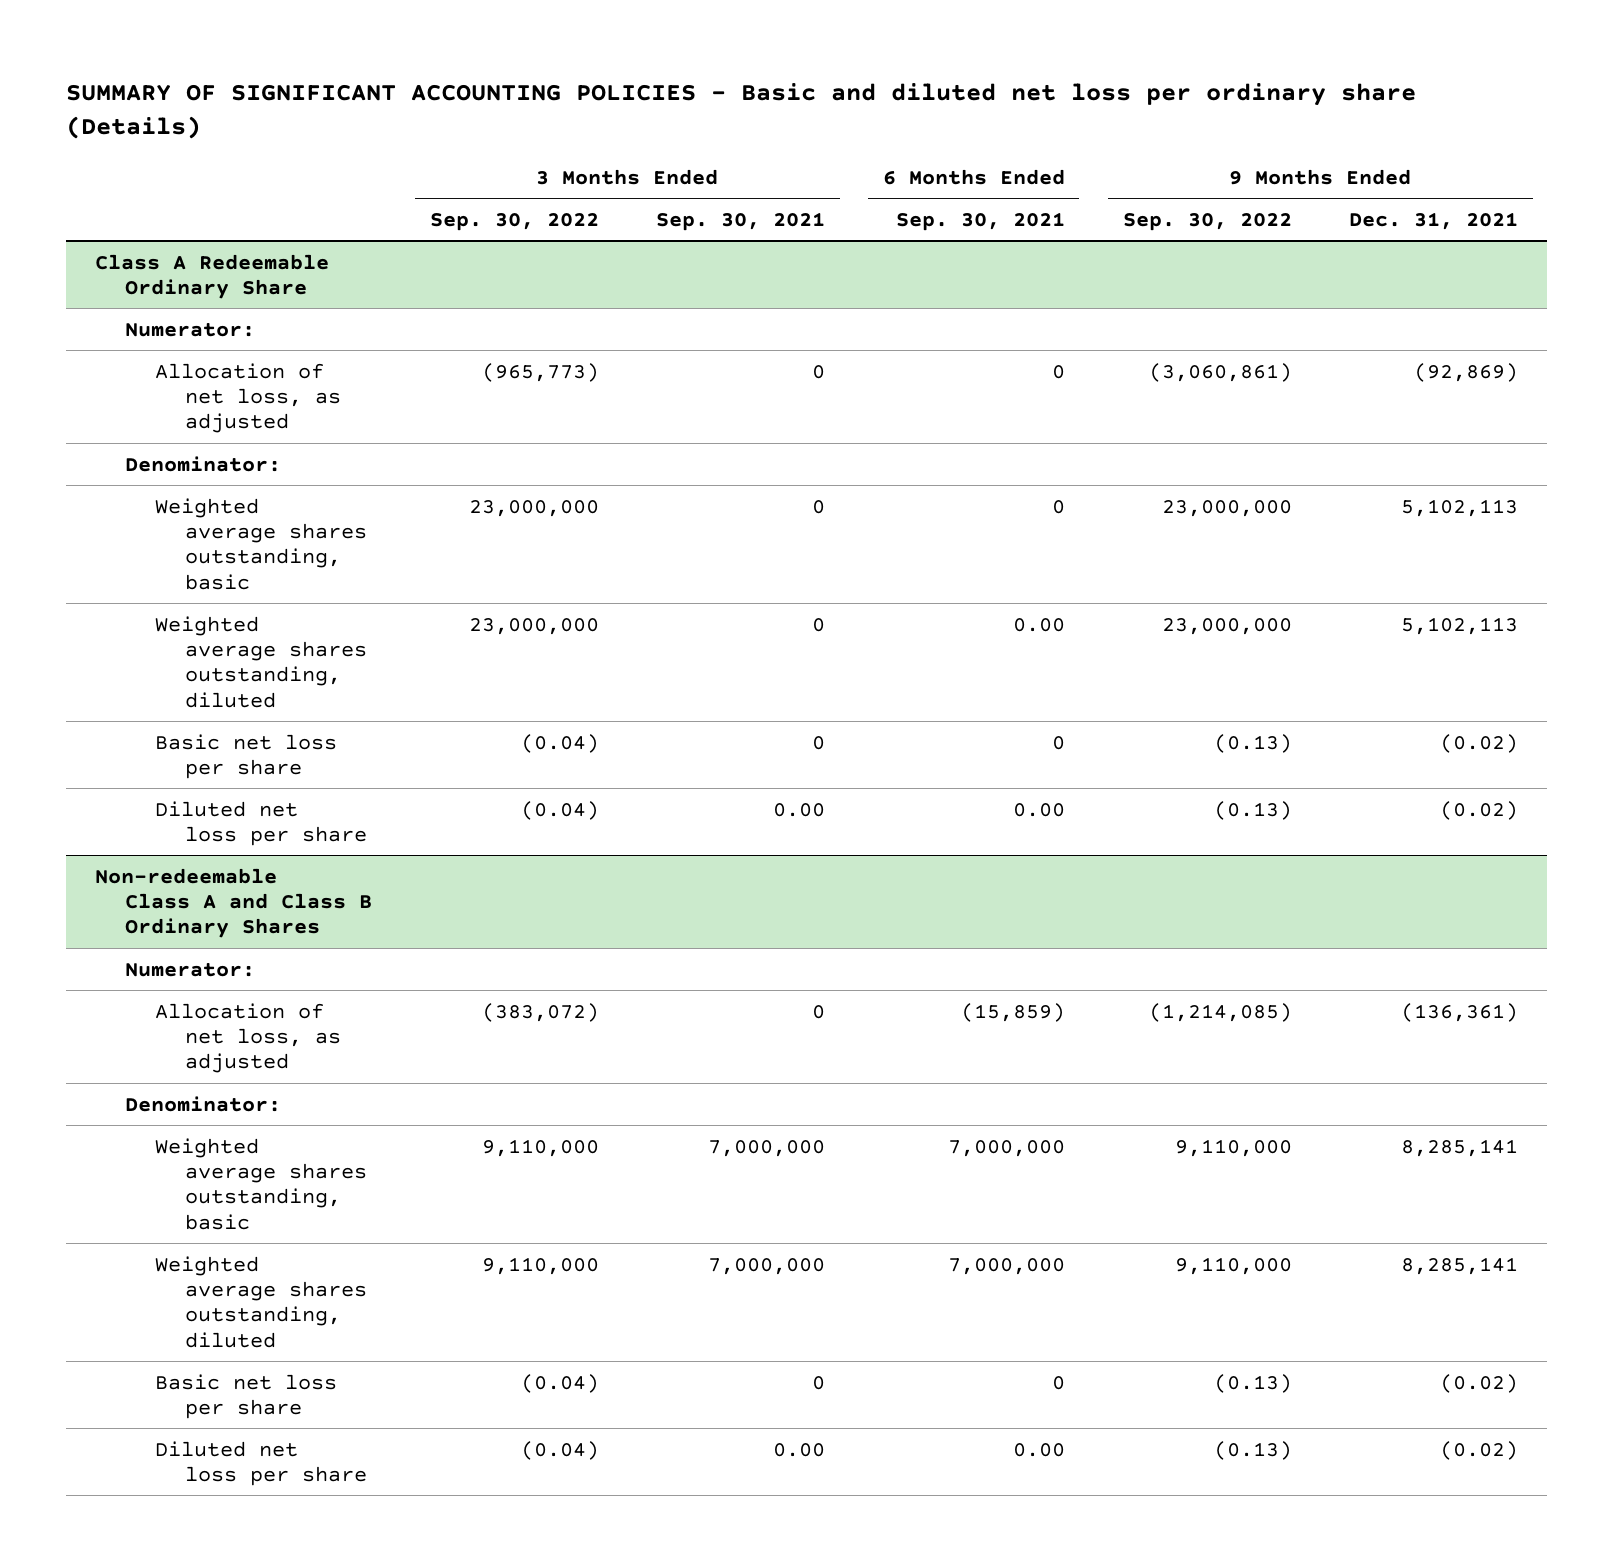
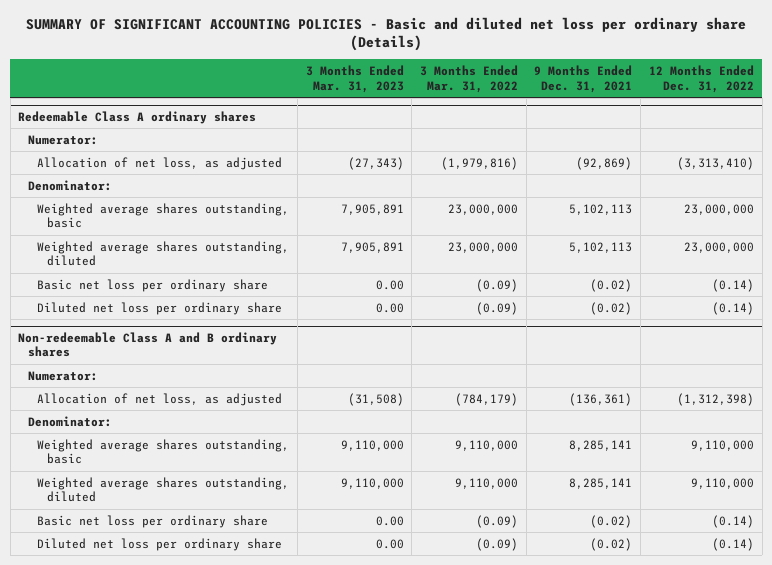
- | 3 Months Ended Sep. 30, 2022 | 3 Months Ended Sep. 30, 2021 | 6 Months Ended Sep. 30, 2021 | 9 Months Ended Sep. 30, 2022 | 9 Months Ended Dec. 31, 2021
+ | 3 Months Ended Mar. 31, 2023 | 3 Months Ended Mar. 31, 2022 | 9 Months Ended Dec. 31, 2021 | 12 Months Ended Dec. 31, 2022
- Class A Redeemable Ordinary Share
+ Redeemable Class A ordinary shares
- Basic net loss per share | (0.04) | 0 | 0 | (0.13) | (0.02)
- Diluted net loss per share | (0.04) | 0.00 | 0.00 | (0.13) | (0.02)
- Non-redeemable Class A and Class B Ordinary Shares
+ Basic net loss per ordinary share | 0.00 | (0.09) | (0.02) | (0.14)
+ Diluted net loss per ordinary share | 0.00 | (0.09) | (0.02) | (0.14)
+ Non-redeemable Class A and B ordinary shares
- Basic net loss per share | (0.04) | 0 | 0 | (0.13) | (0.02)
- Diluted net loss per share | (0.04) | 0.00 | 0.00 | (0.13) | (0.02)
+ Basic net loss per ordinary share | 0.00 | (0.09) | (0.02) | (0.14)
+ Diluted net loss per ordinary share | 0.00 | (0.09) | (0.02) | (0.14)

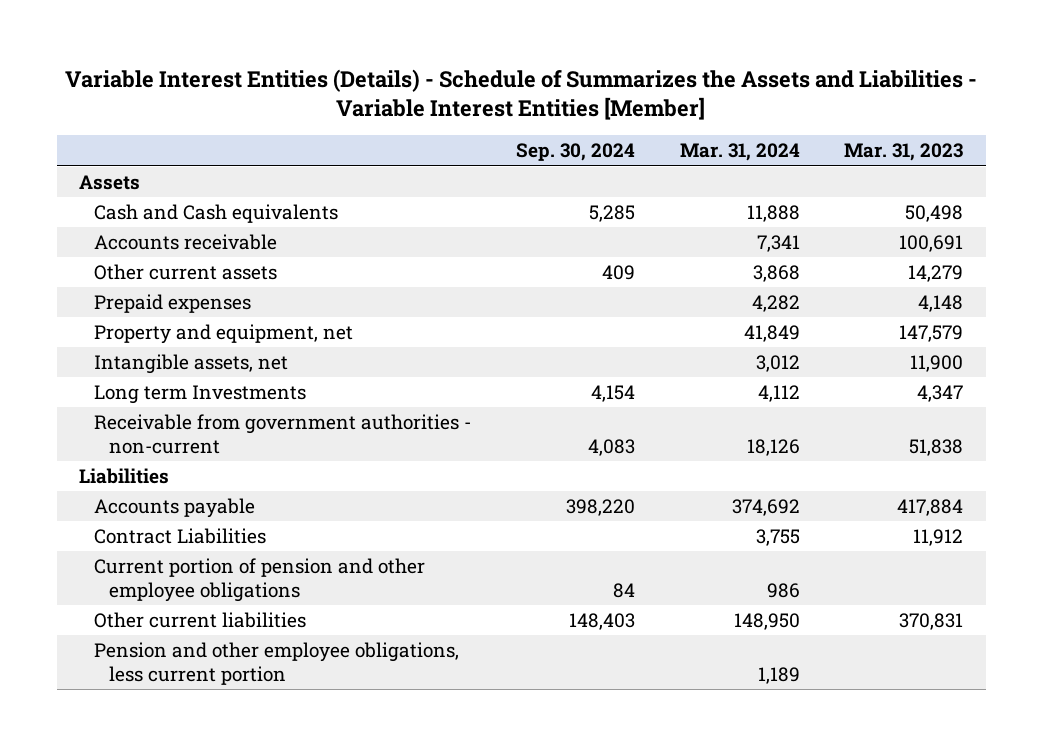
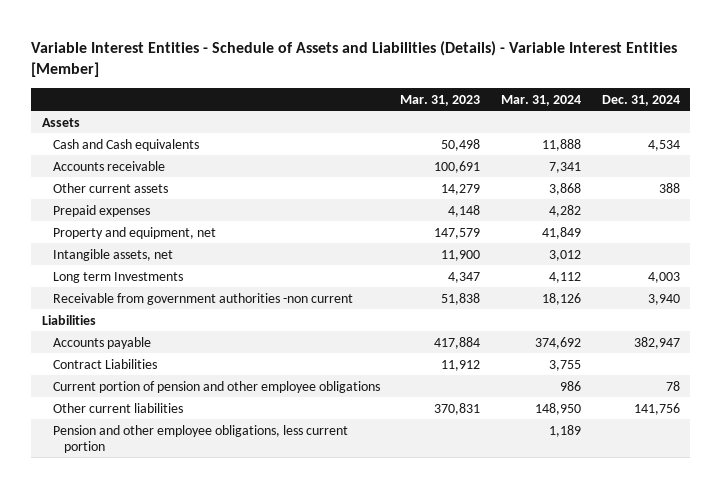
- Variable Interest Entities (Details) - Schedule of Summarizes the Assets and Liabilities - Variable Interest Entities [Member]
+ Variable Interest Entities - Schedule of Assets and Liabilities (Details) - Variable Interest Entities [Member]
- | Sep. 30, 2024 | Mar. 31, 2024 | Mar. 31, 2023
+ | Mar. 31, 2023 | Mar. 31, 2024 | Dec. 31, 2024
- Receivable from government authorities - non-current | 4,083 | 18,126 | 51,838
+ Receivable from government authorities -non current | 51,838 | 18,126 | 3,940

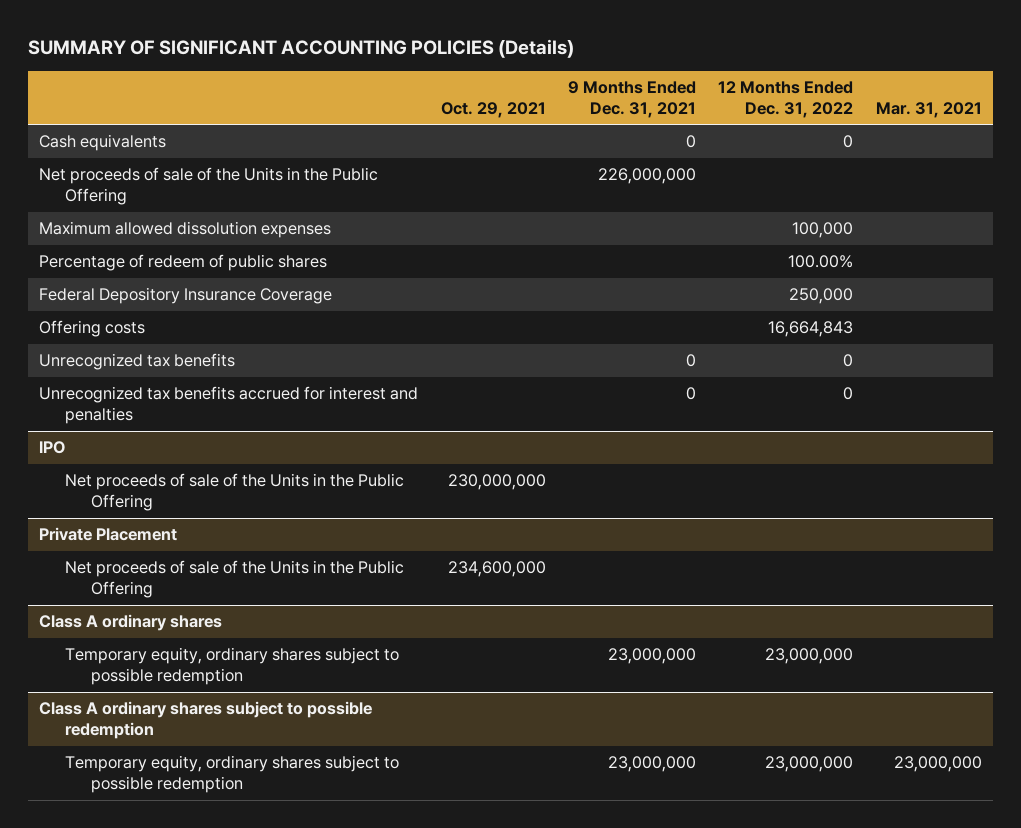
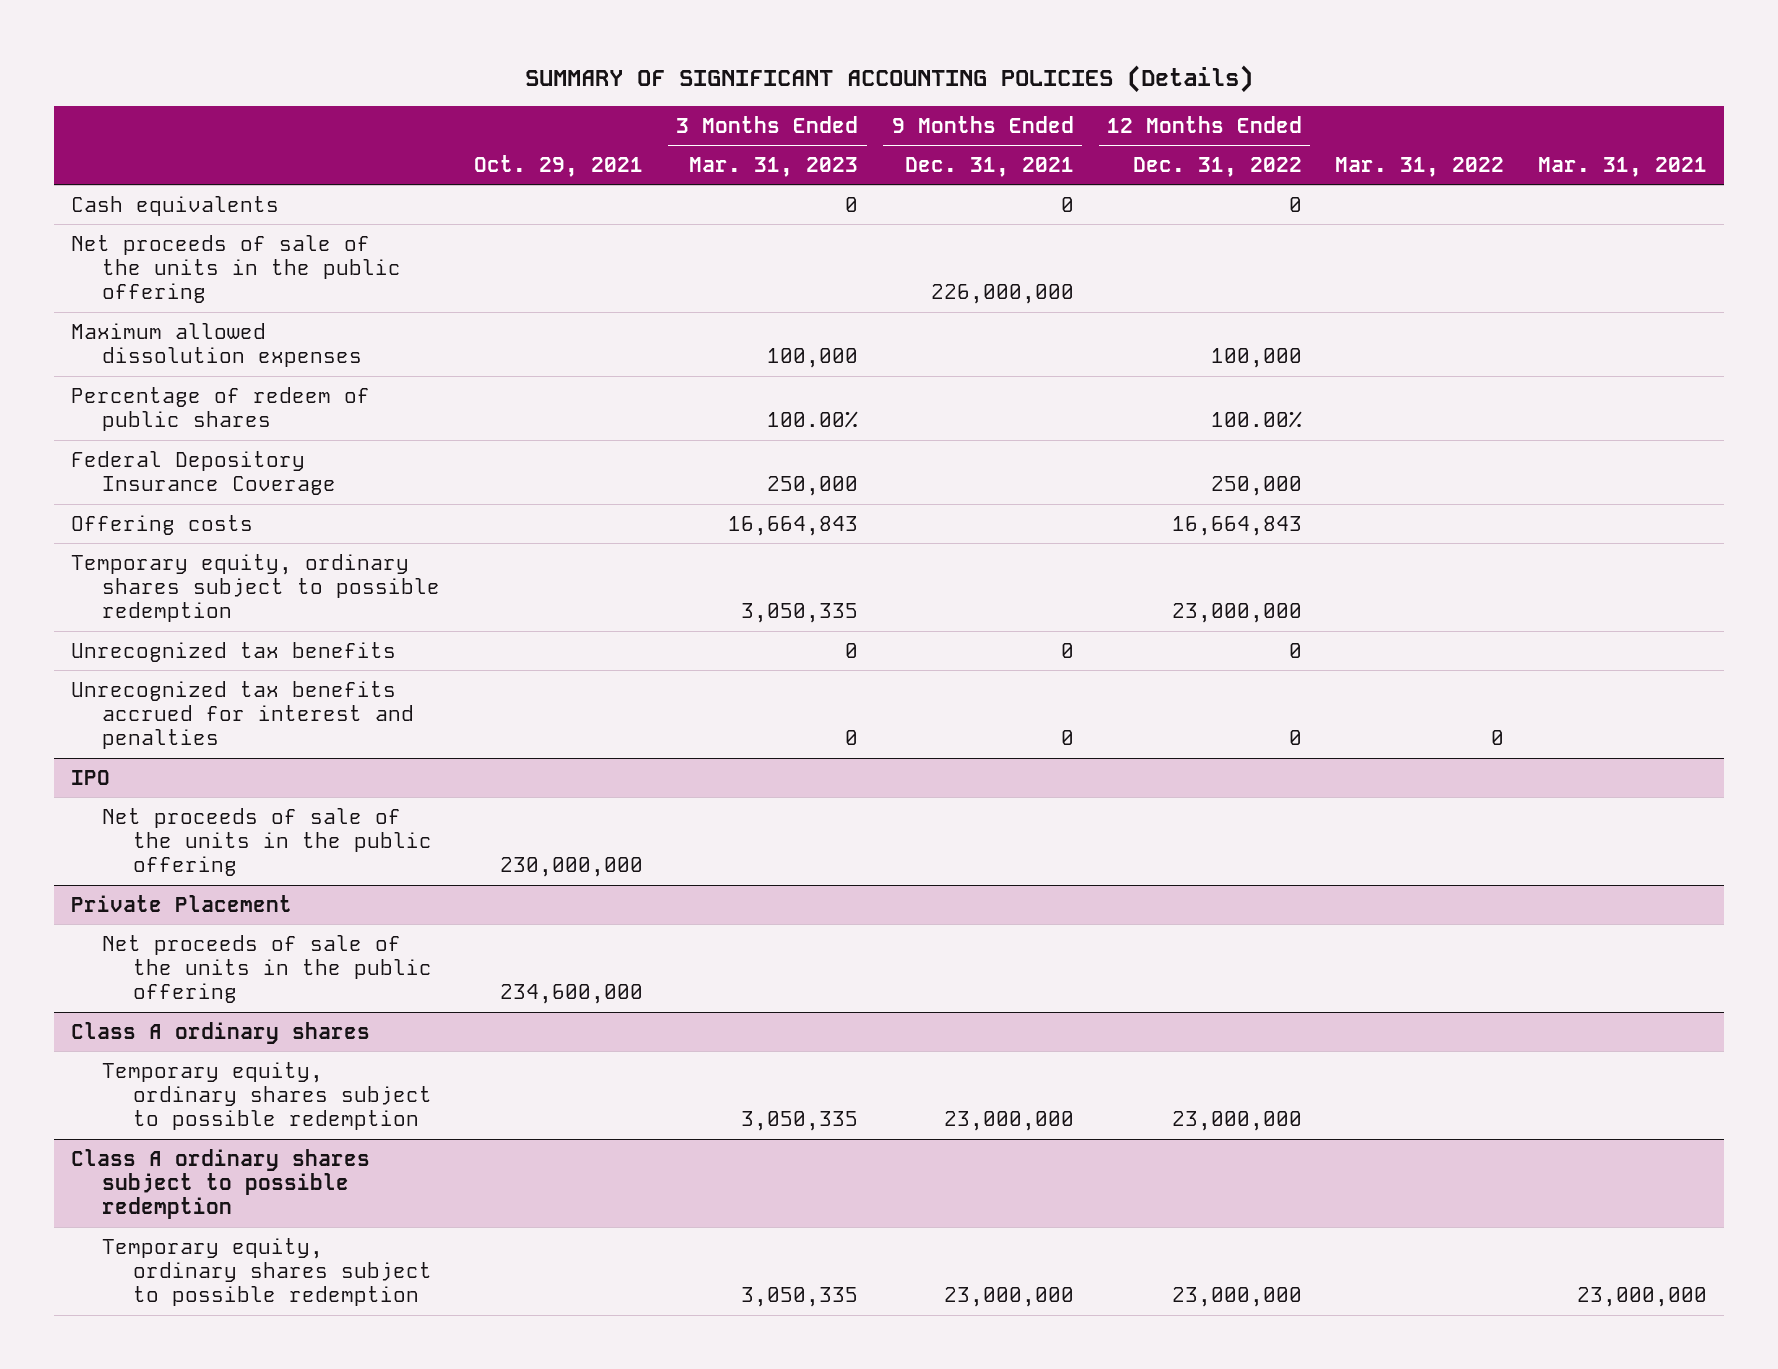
- | Oct. 29, 2021 | 9 Months Ended Dec. 31, 2021 | 12 Months Ended Dec. 31, 2022 | Mar. 31, 2021
+ | Oct. 29, 2021 | 3 Months Ended Mar. 31, 2023 | 9 Months Ended Dec. 31, 2021 | 12 Months Ended Dec. 31, 2022 | Mar. 31, 2022 | Mar. 31, 2021
- Net proceeds of sale of the Units in the Public Offering | | 226,000,000 | |
+ Net proceeds of sale of the units in the public offering | | | 226,000,000 | | |
+ Temporary equity, ordinary shares subject to possible redemption | | 3,050,335 | | 23,000,000 | |
@ IPO
- Net proceeds of sale of the Units in the Public Offering | 230,000,000 | | |
+ Net proceeds of sale of the units in the public offering | 230,000,000 | | | | |
@ Private Placement
- Net proceeds of sale of the Units in the Public Offering | 234,600,000 | | |
+ Net proceeds of sale of the units in the public offering | 234,600,000 | | | | |

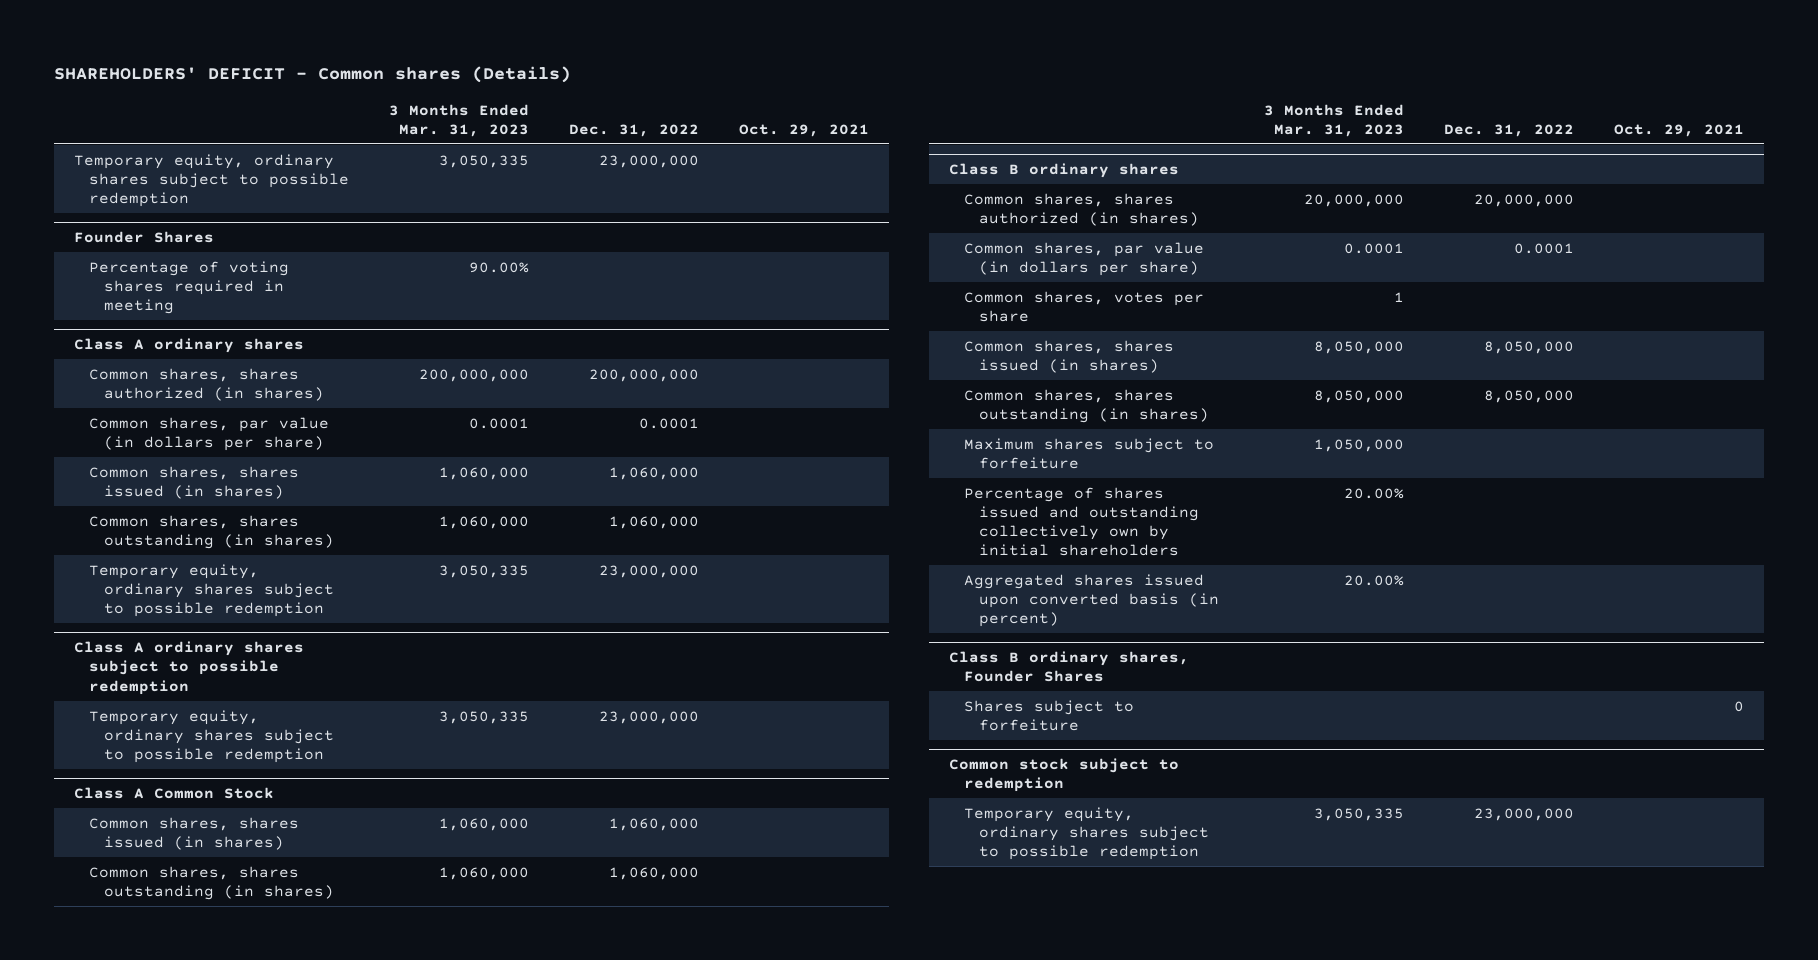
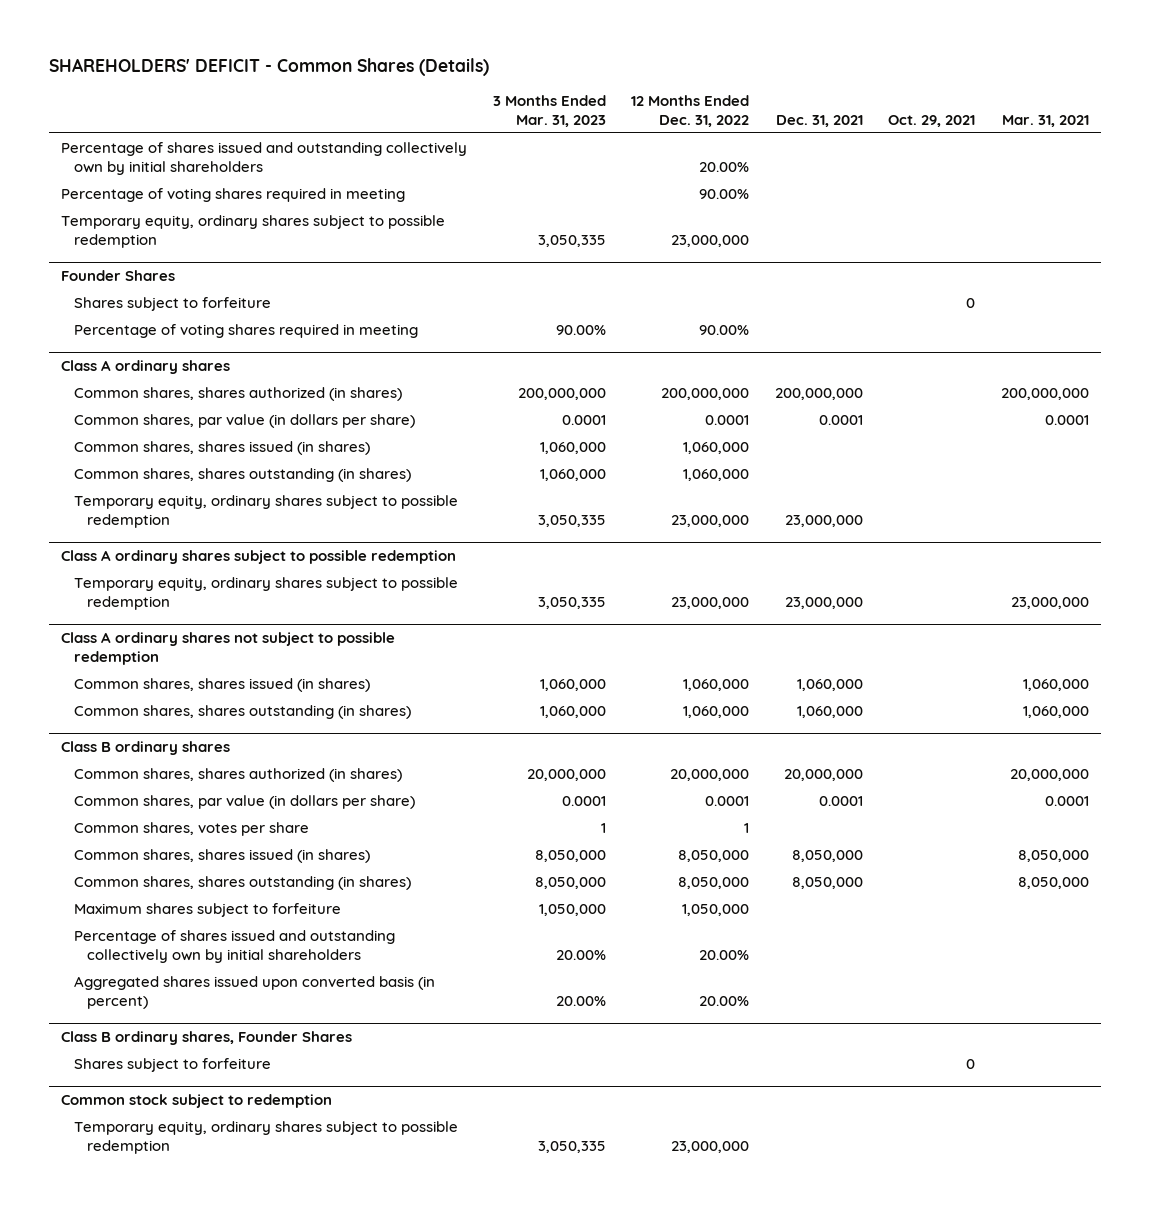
- SHAREHOLDERS' DEFICIT - Common shares (Details)
+ SHAREHOLDERS' DEFICIT - Common Shares (Details)
- | 3 Months Ended Mar. 31, 2023 | Dec. 31, 2022 | Oct. 29, 2021
+ | 3 Months Ended Mar. 31, 2023 | 12 Months Ended Dec. 31, 2022 | Dec. 31, 2021 | Oct. 29, 2021 | Mar. 31, 2021
+ Percentage of shares issued and outstanding collectively own by initial shareholders | | 20.00% | | |
+ Percentage of voting shares required in meeting | | 90.00% | | |
@ Founder Shares
+ Shares subject to forfeiture | | | | 0 |
- Class A Common Stock
+ Class A ordinary shares not subject to possible redemption

